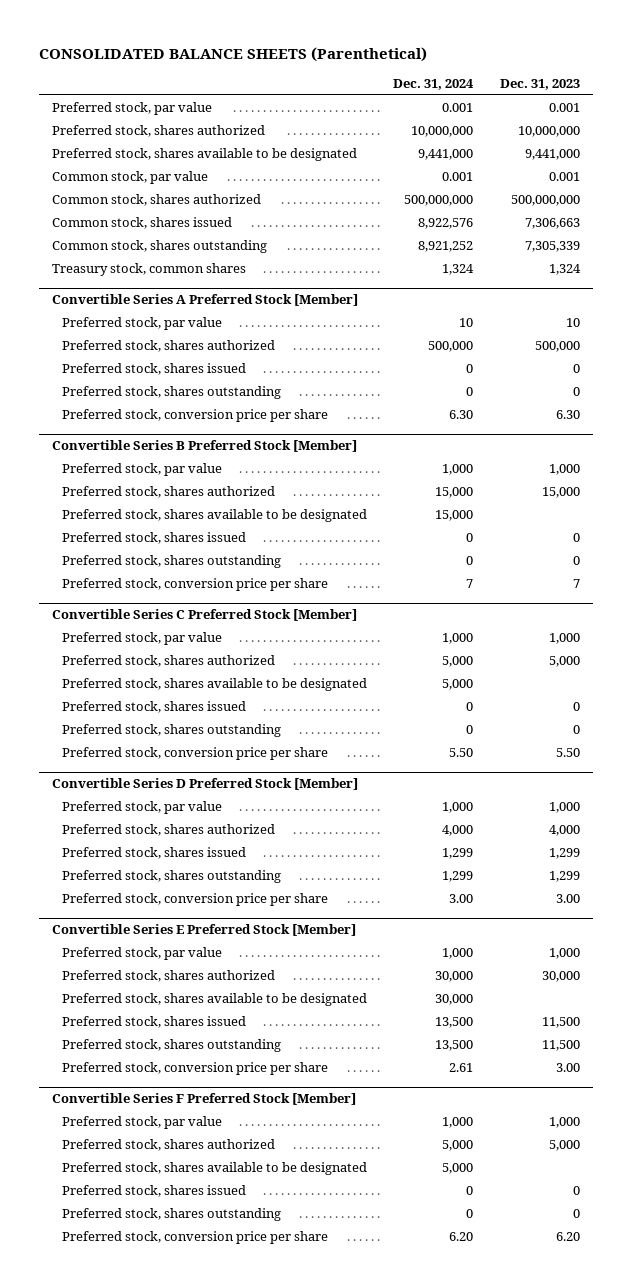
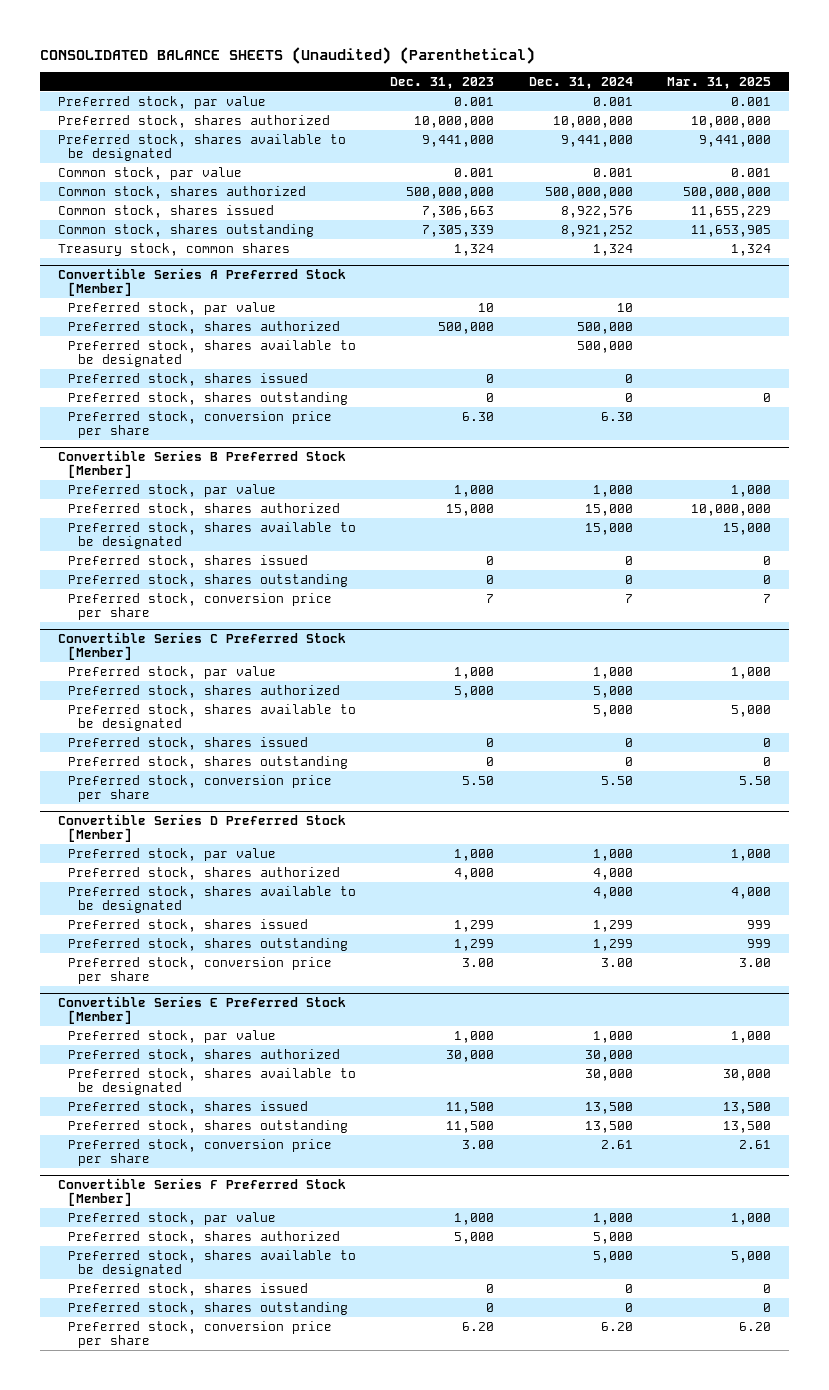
- CONSOLIDATED BALANCE SHEETS (Parenthetical)
+ CONSOLIDATED BALANCE SHEETS (Unaudited) (Parenthetical)
- | Dec. 31, 2024 | Dec. 31, 2023
+ | Dec. 31, 2023 | Dec. 31, 2024 | Mar. 31, 2025
@ Convertible Series A Preferred Stock [Member]
+ Preferred stock, shares available to be designated | | 500,000 |
@ Convertible Series D Preferred Stock [Member]
+ Preferred stock, shares available to be designated | | 4,000 | 4,000

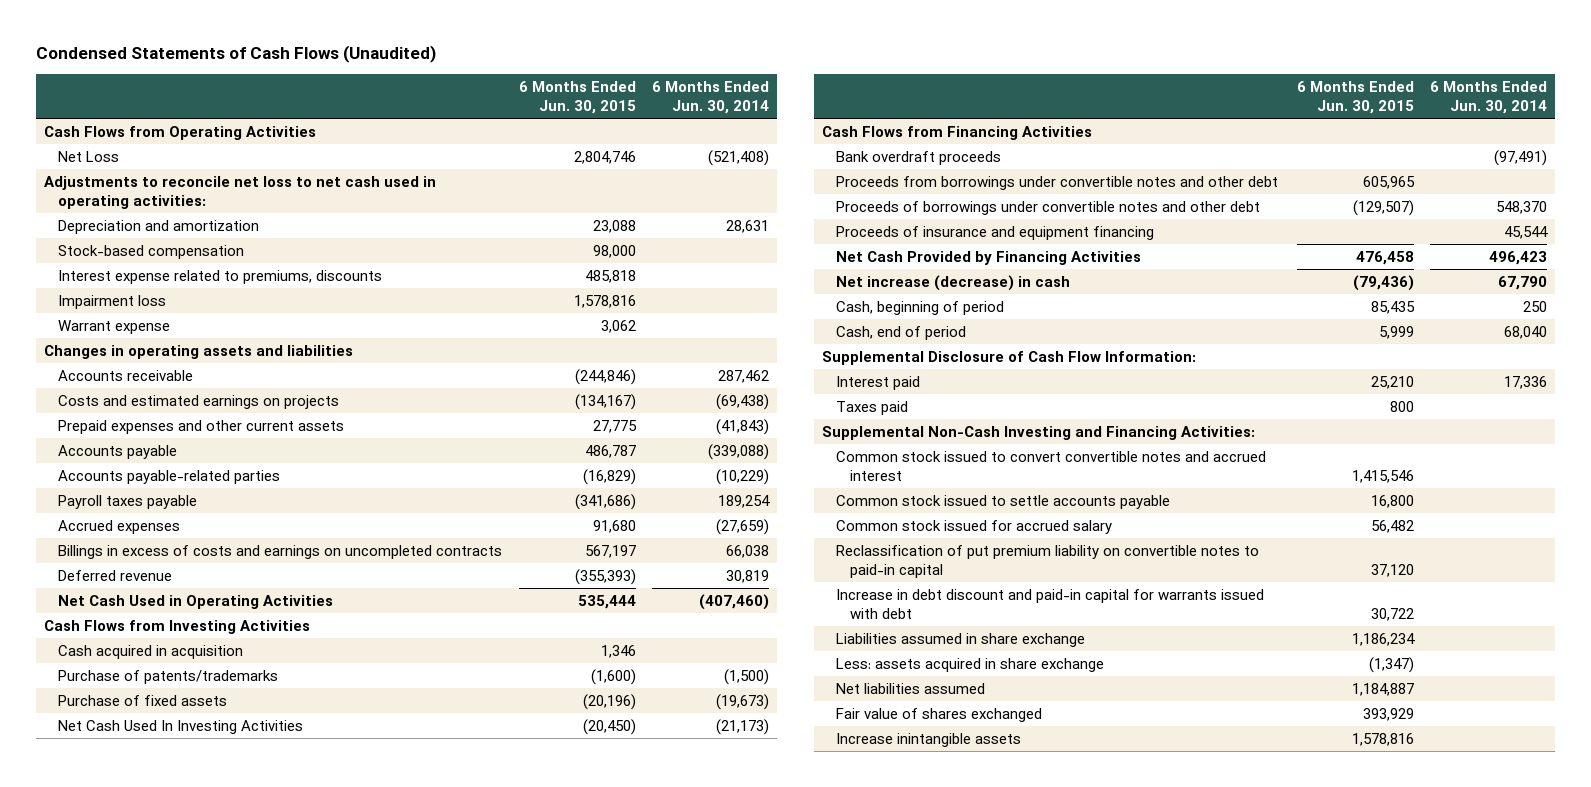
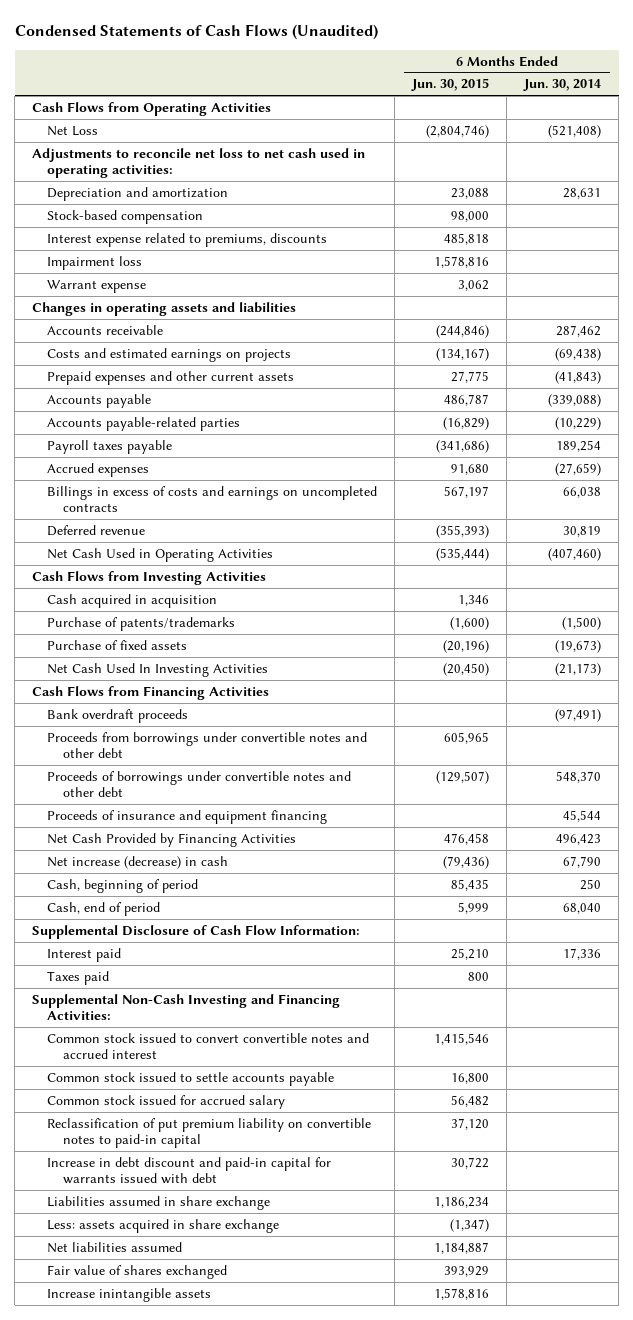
- Net Loss | 2,804,746 | (521,408)
+ Net Loss | (2,804,746) | (521,408)
- Net Cash Used in Operating Activities | 535,444 | (407,460)
+ Net Cash Used in Operating Activities | (535,444) | (407,460)

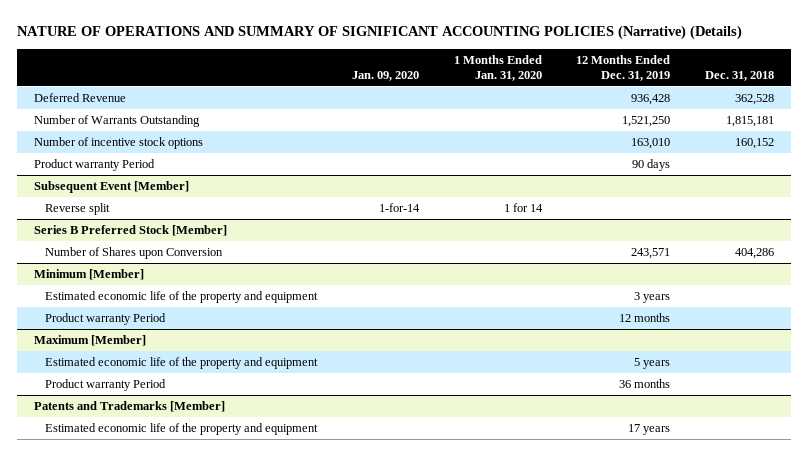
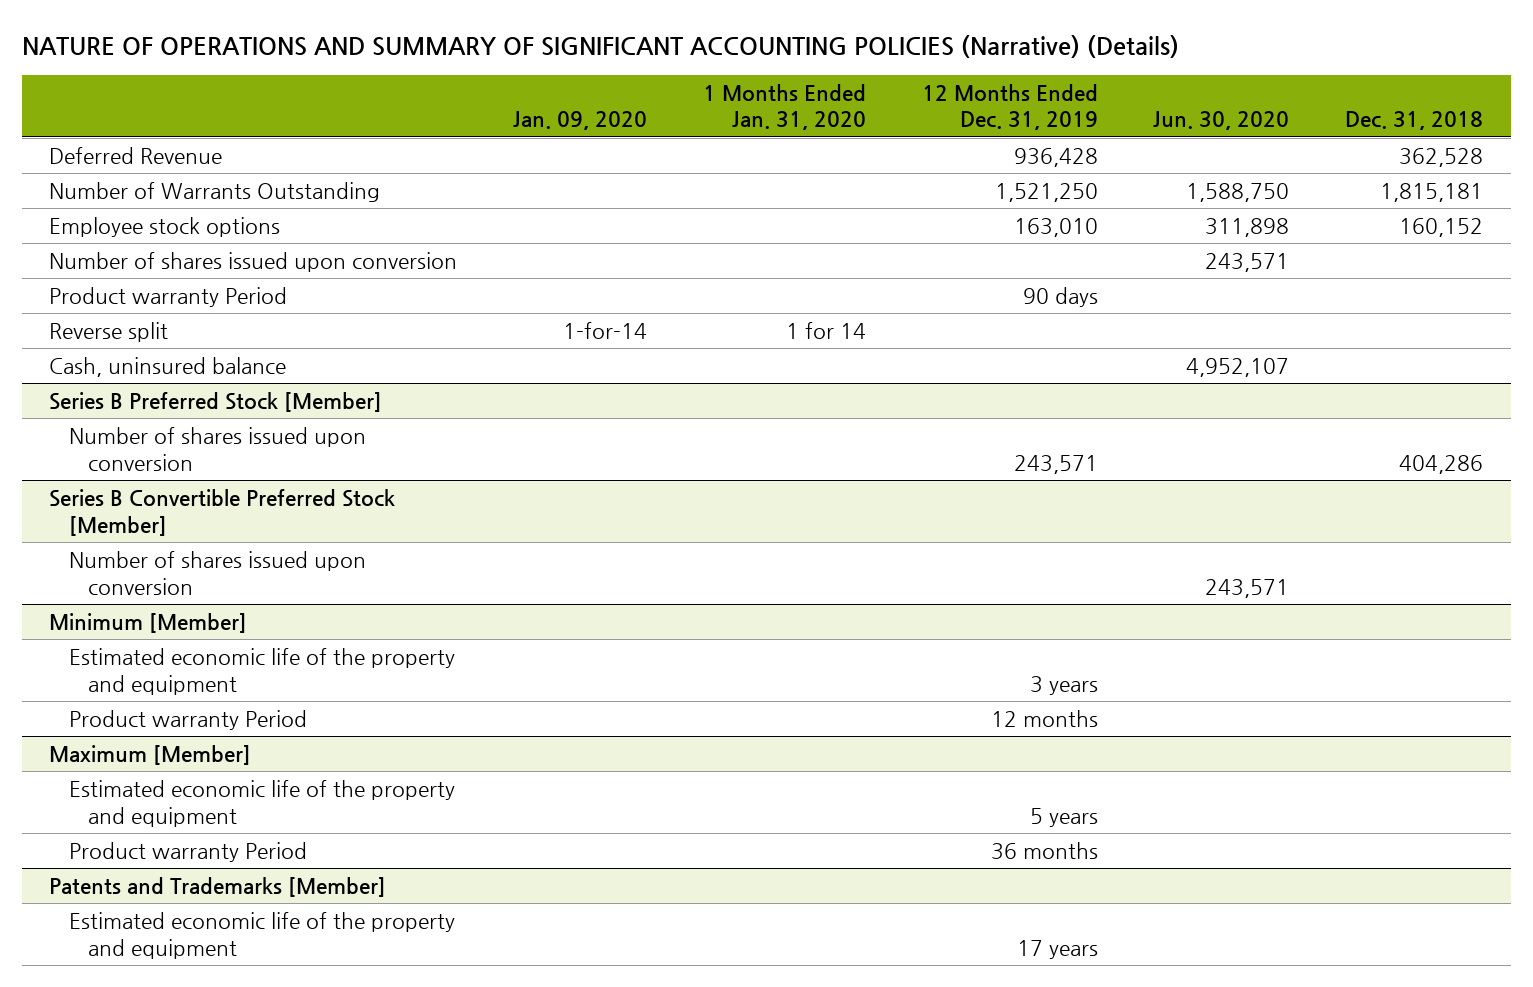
- | Jan. 09, 2020 | 1 Months Ended Jan. 31, 2020 | 12 Months Ended Dec. 31, 2019 | Dec. 31, 2018
+ | Jan. 09, 2020 | 1 Months Ended Jan. 31, 2020 | 12 Months Ended Dec. 31, 2019 | Jun. 30, 2020 | Dec. 31, 2018
- Number of incentive stock options | | | 163,010 | 160,152
+ Employee stock options | | | 163,010 | 311,898 | 160,152
+ Number of shares issued upon conversion | | | | 243,571 |
- Subsequent Event [Member]
+ Cash, uninsured balance | | | | 4,952,107 |
@ Series B Preferred Stock [Member]
- Number of Shares upon Conversion | | | 243,571 | 404,286
+ Number of shares issued upon conversion | | | 243,571 | | 404,286
+ Series B Convertible Preferred Stock [Member]
+ Number of shares issued upon conversion | | | | 243,571 |

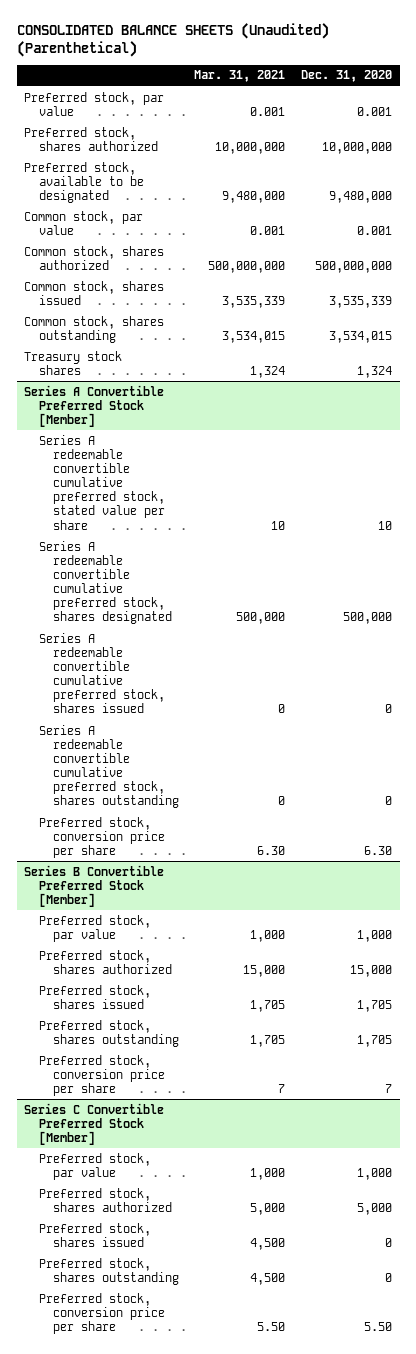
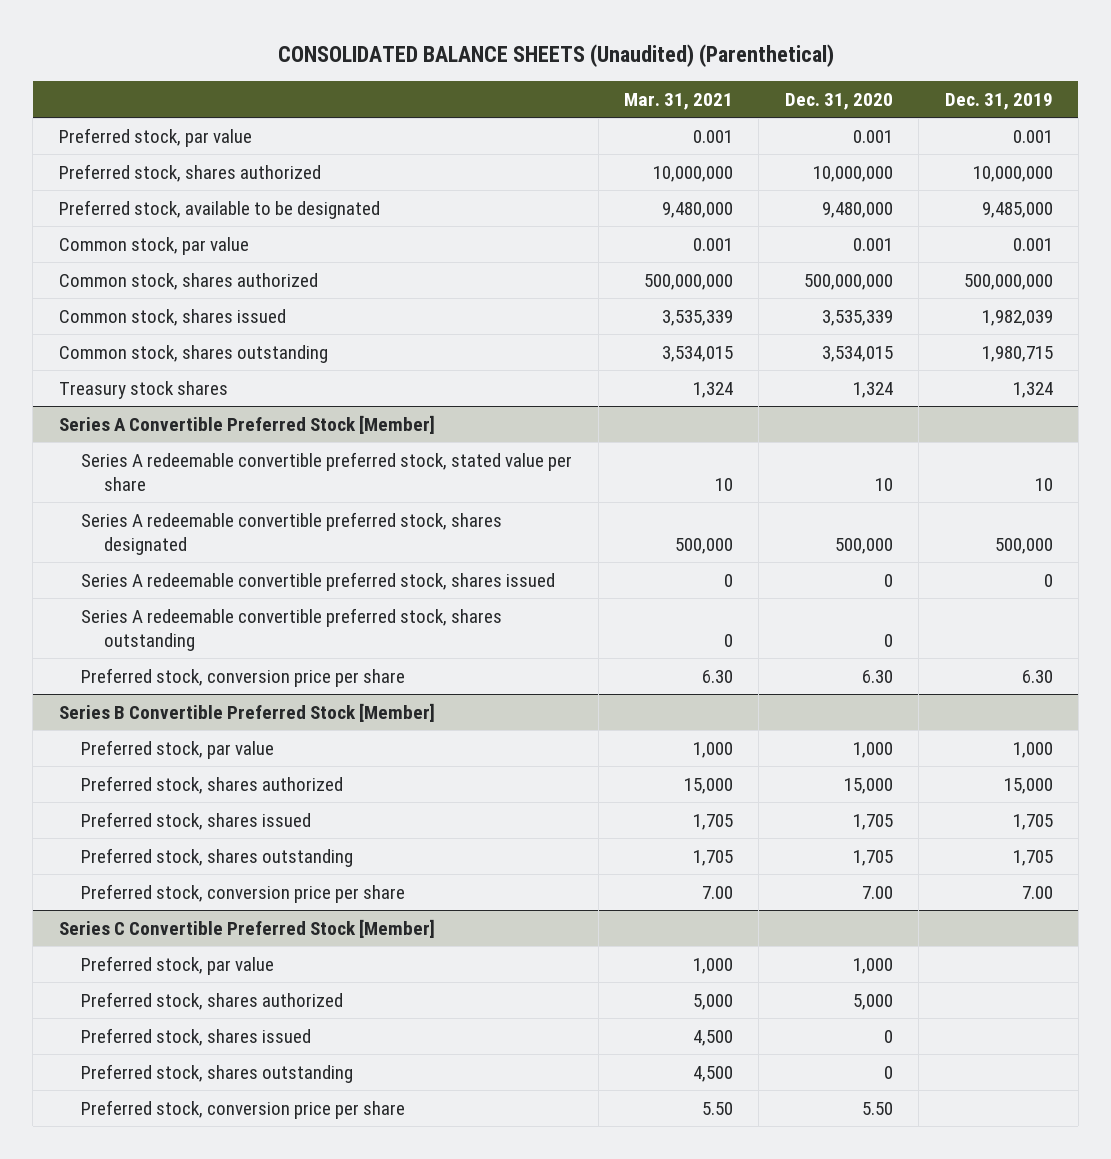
- | Mar. 31, 2021 | Dec. 31, 2020
+ | Mar. 31, 2021 | Dec. 31, 2020 | Dec. 31, 2019
@ Series A Convertible Preferred Stock [Member]
- Series A redeemable convertible cumulative preferred stock, stated value per share | 10 | 10
- Series A redeemable convertible cumulative preferred stock, shares designated | 500,000 | 500,000
- Series A redeemable convertible cumulative preferred stock, shares issued | 0 | 0
- Series A redeemable convertible cumulative preferred stock, shares outstanding | 0 | 0
+ Series A redeemable convertible preferred stock, stated value per share | 10 | 10 | 10
+ Series A redeemable convertible preferred stock, shares designated | 500,000 | 500,000 | 500,000
+ Series A redeemable convertible preferred stock, shares issued | 0 | 0 | 0
+ Series A redeemable convertible preferred stock, shares outstanding | 0 | 0 |
@ Series B Convertible Preferred Stock [Member]
- Preferred stock, conversion price per share | 7 | 7
+ Preferred stock, conversion price per share | 7.00 | 7.00 | 7.00

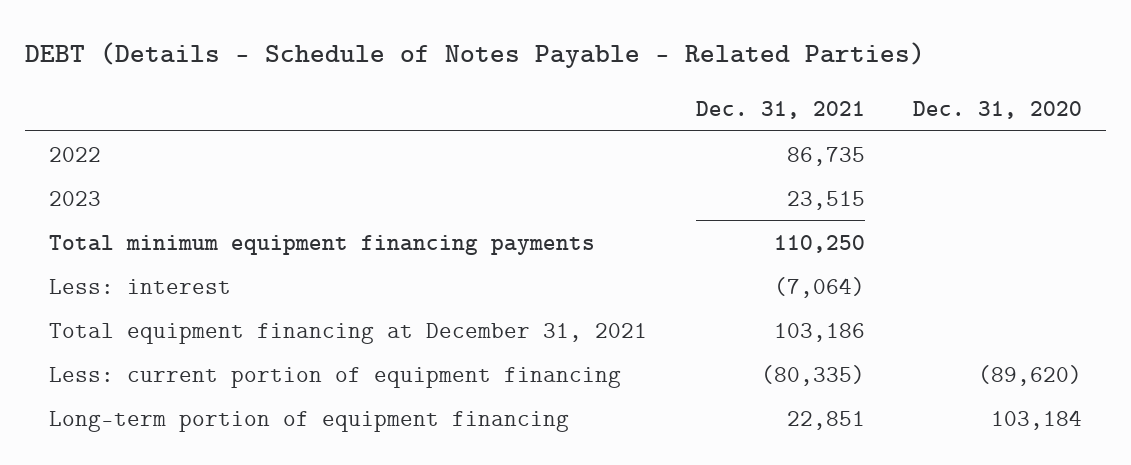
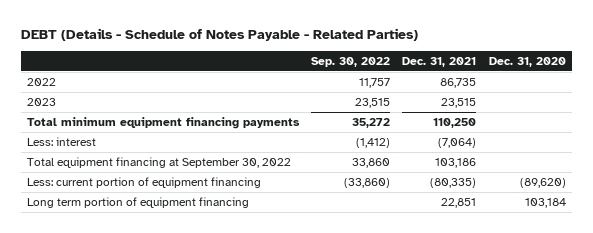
- | Dec. 31, 2021 | Dec. 31, 2020
+ | Sep. 30, 2022 | Dec. 31, 2021 | Dec. 31, 2020
- Total equipment financing at December 31, 2021 | 103,186 |
+ Total equipment financing at September 30, 2022 | 33,860 | 103,186 |
- Long-term portion of equipment financing | 22,851 | 103,184
+ Long term portion of equipment financing | | 22,851 | 103,184

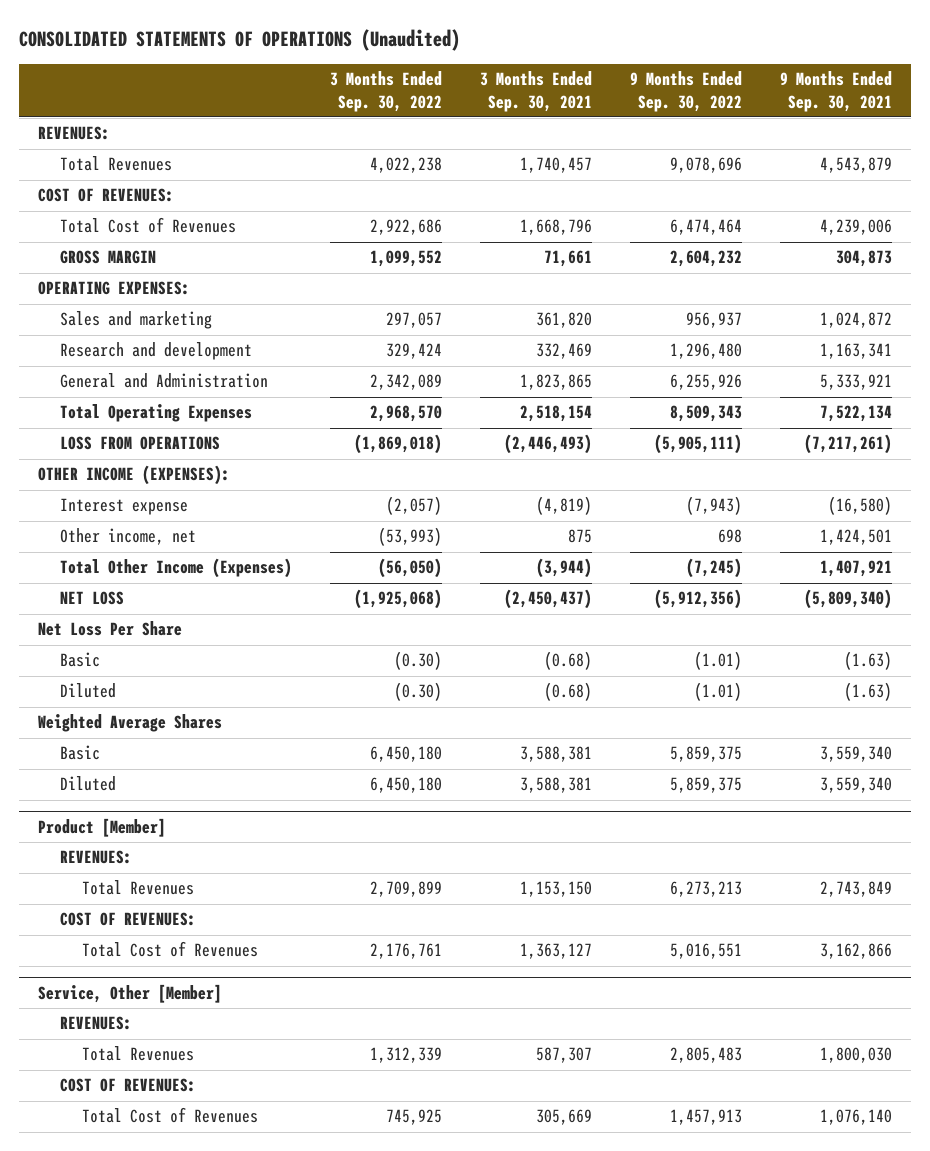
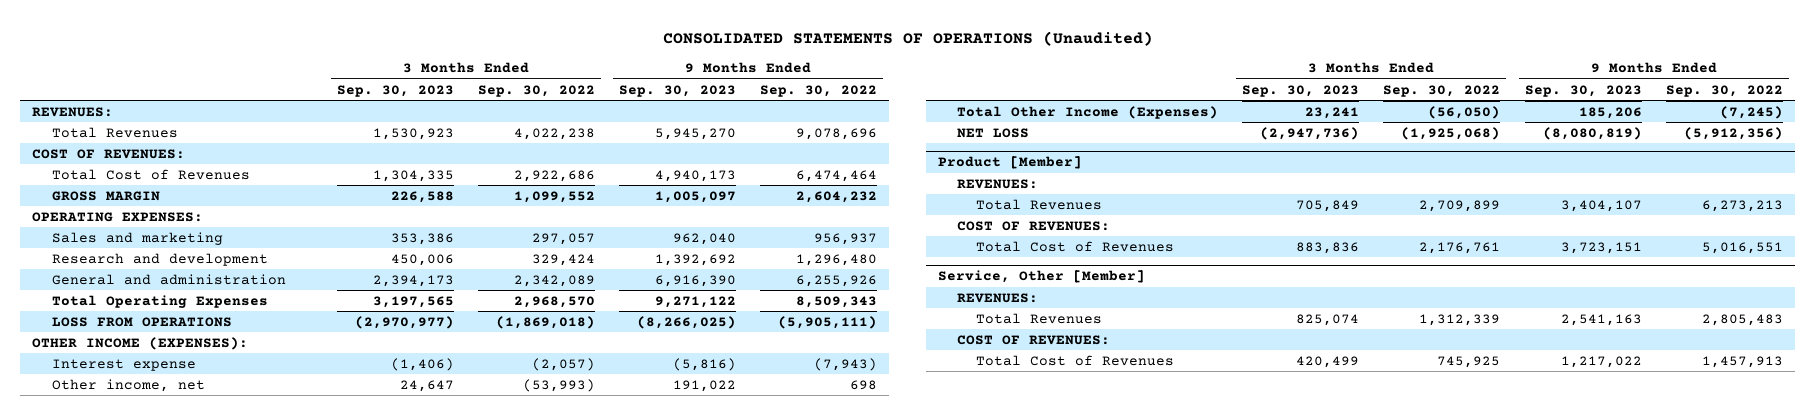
- | 3 Months Ended Sep. 30, 2022 | 3 Months Ended Sep. 30, 2021 | 9 Months Ended Sep. 30, 2022 | 9 Months Ended Sep. 30, 2021
+ | 3 Months Ended Sep. 30, 2023 | 3 Months Ended Sep. 30, 2022 | 9 Months Ended Sep. 30, 2023 | 9 Months Ended Sep. 30, 2022
- General and Administration | 2,342,089 | 1,823,865 | 6,255,926 | 5,333,921
+ General and administration | 2,394,173 | 2,342,089 | 6,916,390 | 6,255,926
- Net Loss Per Share
- Basic | (0.30) | (0.68) | (1.01) | (1.63)
- Diluted | (0.30) | (0.68) | (1.01) | (1.63)
- Weighted Average Shares
- Basic | 6,450,180 | 3,588,381 | 5,859,375 | 3,559,340
- Diluted | 6,450,180 | 3,588,381 | 5,859,375 | 3,559,340

